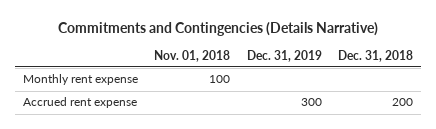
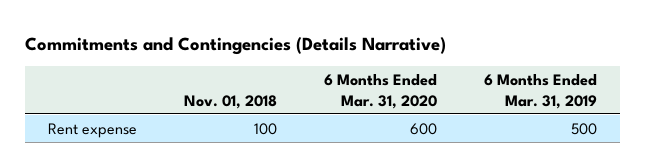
- | Nov. 01, 2018 | Dec. 31, 2019 | Dec. 31, 2018
+ | Nov. 01, 2018 | 6 Months Ended Mar. 31, 2020 | 6 Months Ended Mar. 31, 2019
- Monthly rent expense | 100 | |
- Accrued rent expense | | 300 | 200
+ Rent expense | 100 | 600 | 500

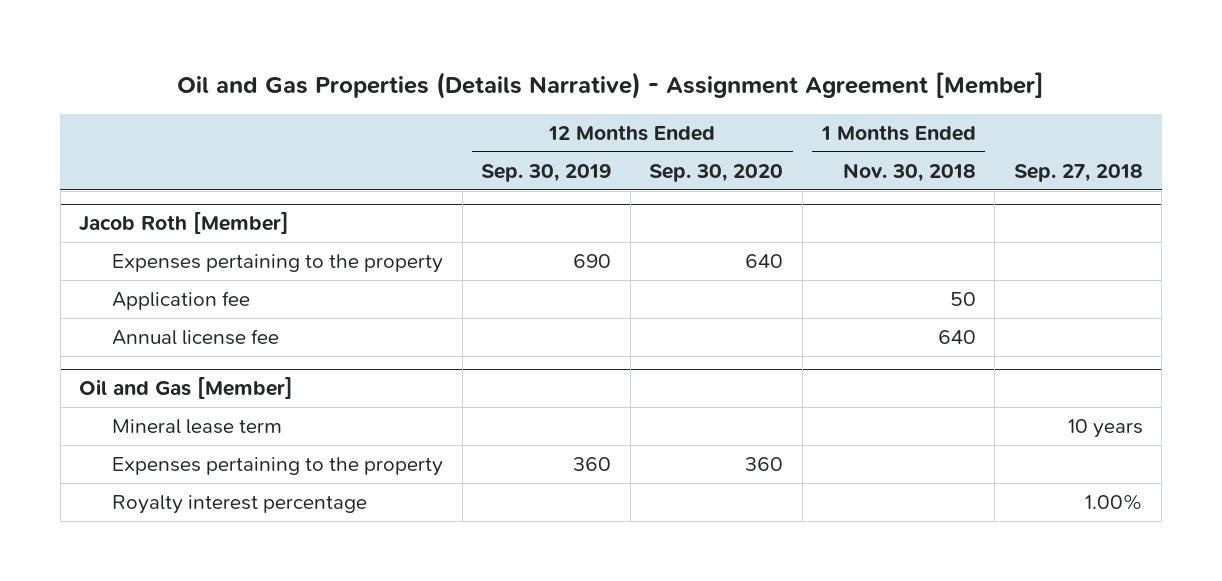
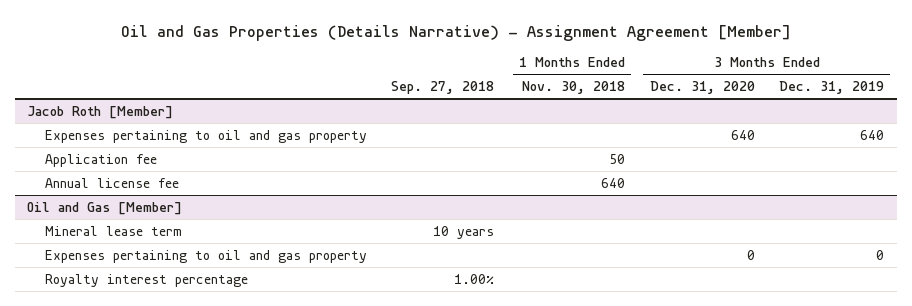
- | 12 Months Ended Sep. 30, 2019 | 12 Months Ended Sep. 30, 2020 | 1 Months Ended Nov. 30, 2018 | Sep. 27, 2018
+ | Sep. 27, 2018 | 1 Months Ended Nov. 30, 2018 | 3 Months Ended Dec. 31, 2020 | 3 Months Ended Dec. 31, 2019
@ Jacob Roth [Member]
- Expenses pertaining to the property | 690 | 640 | |
+ Expenses pertaining to oil and gas property | | | 640 | 640
@ Oil and Gas [Member]
- Expenses pertaining to the property | 360 | 360 | |
+ Expenses pertaining to oil and gas property | | | 0 | 0

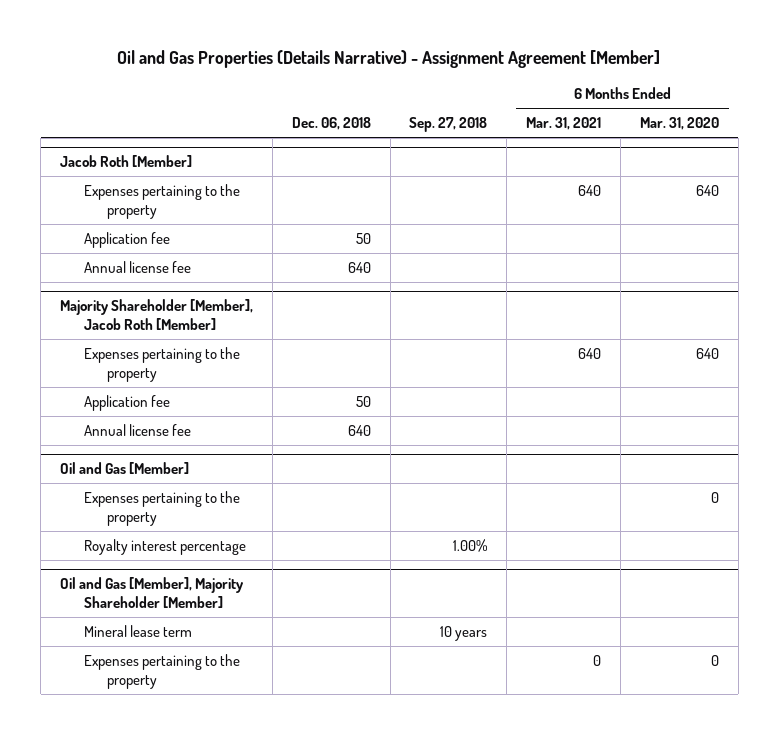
- | Sep. 27, 2018 | 1 Months Ended Nov. 30, 2018 | 3 Months Ended Dec. 31, 2020 | 3 Months Ended Dec. 31, 2019
+ | Dec. 06, 2018 | Sep. 27, 2018 | 6 Months Ended Mar. 31, 2021 | 6 Months Ended Mar. 31, 2020
@ Jacob Roth [Member]
- Expenses pertaining to oil and gas property | | | 640 | 640
+ Expenses pertaining to the property | | | 640 | 640
+ Majority Shareholder [Member], Jacob Roth [Member]
+ Expenses pertaining to the property | | | 640 | 640
+ Application fee | 50 | | |
+ Annual license fee | 640 | | |
@ Oil and Gas [Member]
- Mineral lease term | 10 years | | |
- Expenses pertaining to oil and gas property | | | 0 | 0
+ Expenses pertaining to the property | | | | 0
+ Oil and Gas [Member], Majority Shareholder [Member]
+ Mineral lease term | | 10 years | |
+ Expenses pertaining to the property | | | 0 | 0

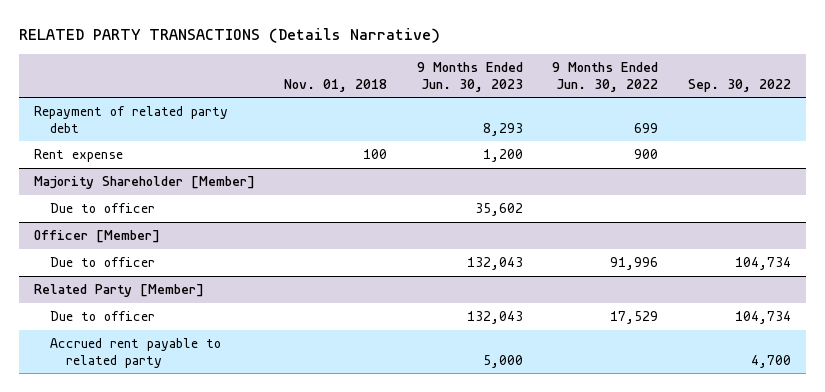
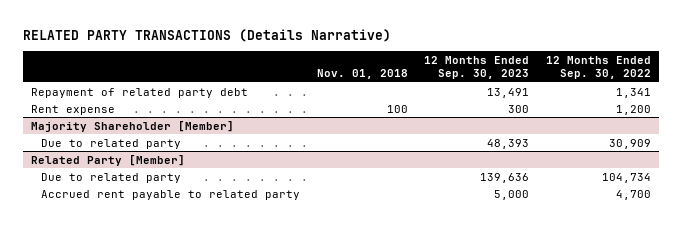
- | Nov. 01, 2018 | 9 Months Ended Jun. 30, 2023 | 9 Months Ended Jun. 30, 2022 | Sep. 30, 2022
+ | Nov. 01, 2018 | 12 Months Ended Sep. 30, 2023 | 12 Months Ended Sep. 30, 2022
@ Majority Shareholder [Member]
- Due to officer | | 35,602 | |
- Officer [Member]
- Due to officer | | 132,043 | 91,996 | 104,734
@ Majority Shareholder [Member]
+ Due to related party | | 48,393 | 30,909
@ Related Party [Member]
- Due to officer | | 132,043 | 17,529 | 104,734
+ Due to related party | | 139,636 | 104,734

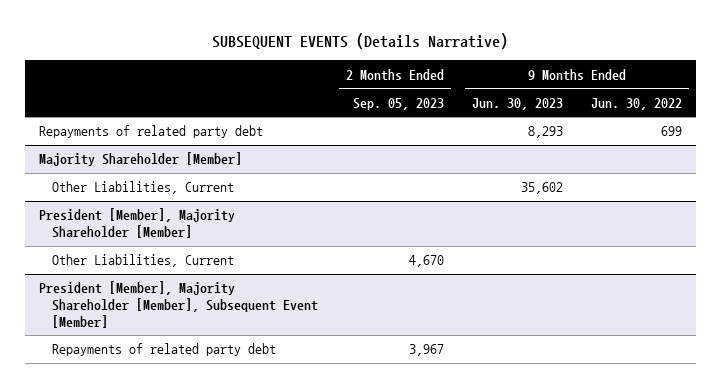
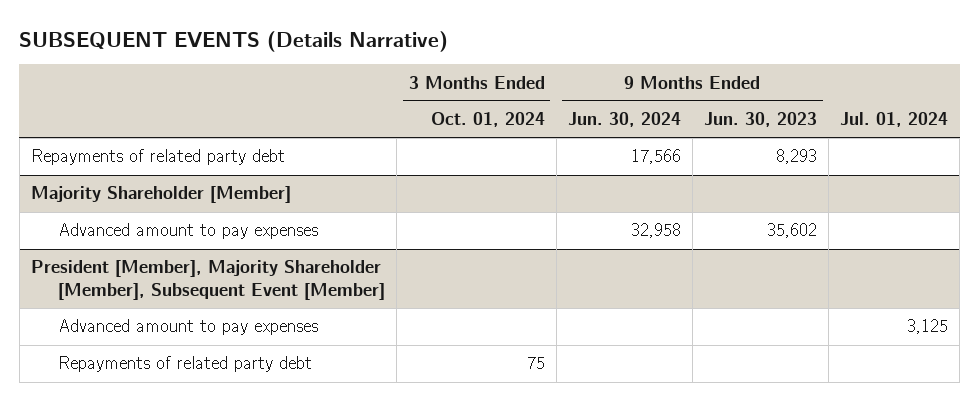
- | 2 Months Ended Sep. 05, 2023 | 9 Months Ended Jun. 30, 2023 | 9 Months Ended Jun. 30, 2022
+ | 3 Months Ended Oct. 01, 2024 | 9 Months Ended Jun. 30, 2024 | 9 Months Ended Jun. 30, 2023 | Jul. 01, 2024
@ Majority Shareholder [Member]
- Other Liabilities, Current | | 35,602 |
- President [Member], Majority Shareholder [Member]
- Other Liabilities, Current | 4,670 | |
@ Majority Shareholder [Member]
+ Advanced amount to pay expenses | | 32,958 | 35,602 |
@ President [Member], Majority Shareholder [Member], Subsequent Event [Member]
+ Advanced amount to pay expenses | | | | 3,125

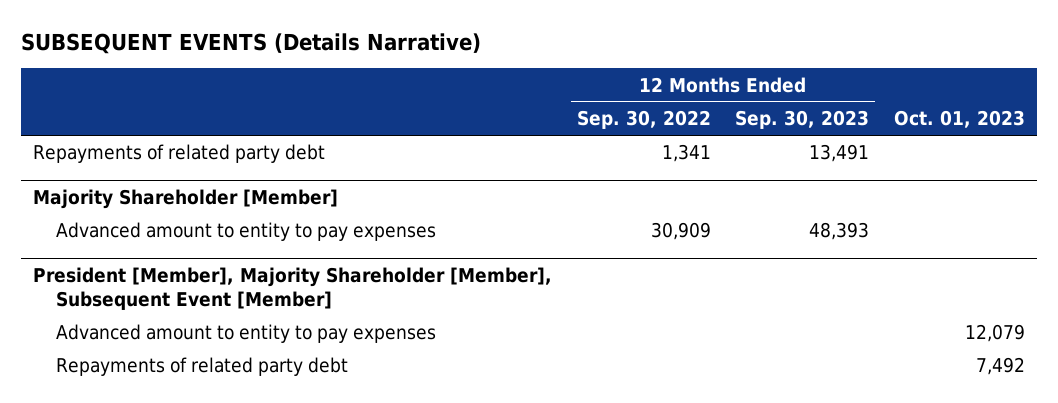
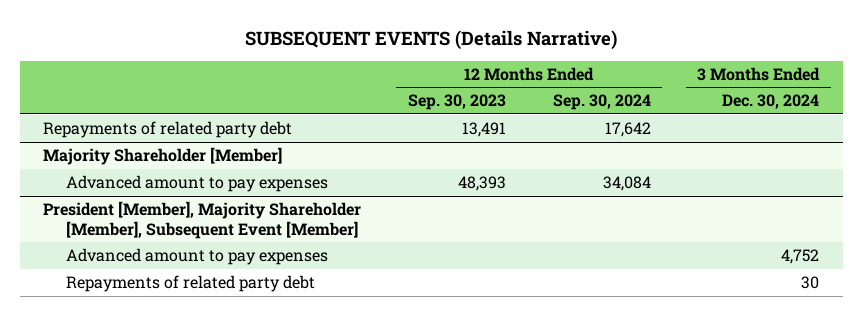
- | 12 Months Ended Sep. 30, 2022 | 12 Months Ended Sep. 30, 2023 | Oct. 01, 2023
+ | 12 Months Ended Sep. 30, 2023 | 12 Months Ended Sep. 30, 2024 | 3 Months Ended Dec. 30, 2024
@ Majority Shareholder [Member]
- Advanced amount to entity to pay expenses | 30,909 | 48,393 |
+ Advanced amount to pay expenses | 48,393 | 34,084 |
@ President [Member], Majority Shareholder [Member], Subsequent Event [Member]
- Advanced amount to entity to pay expenses | | | 12,079
+ Advanced amount to pay expenses | | | 4,752

